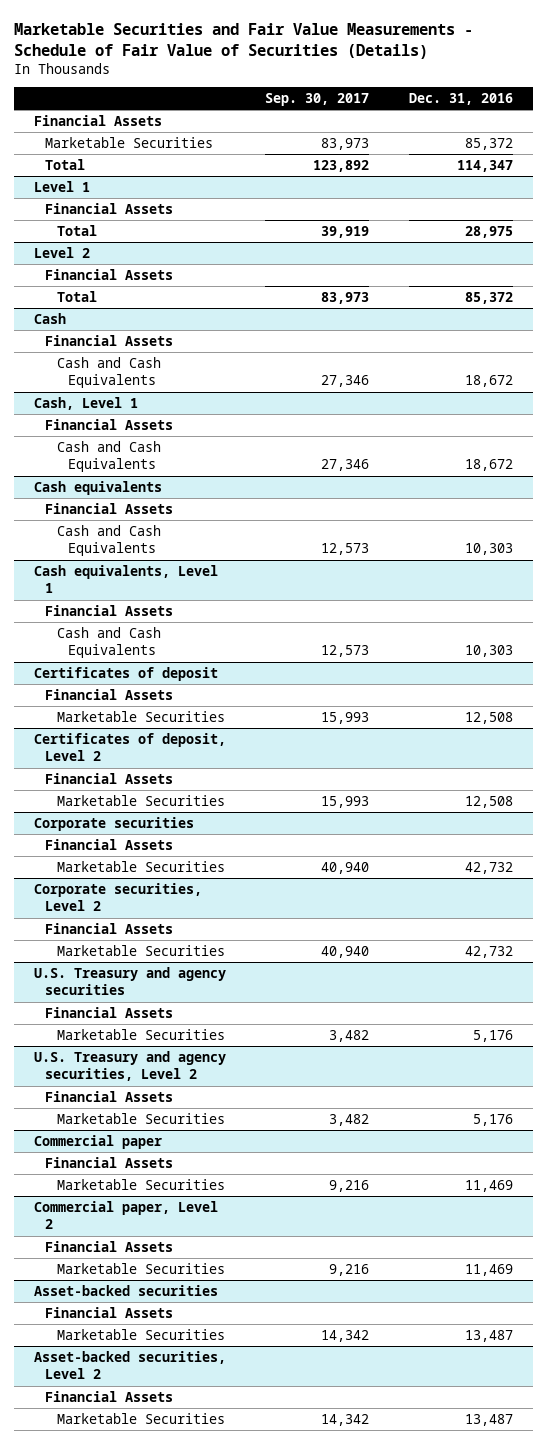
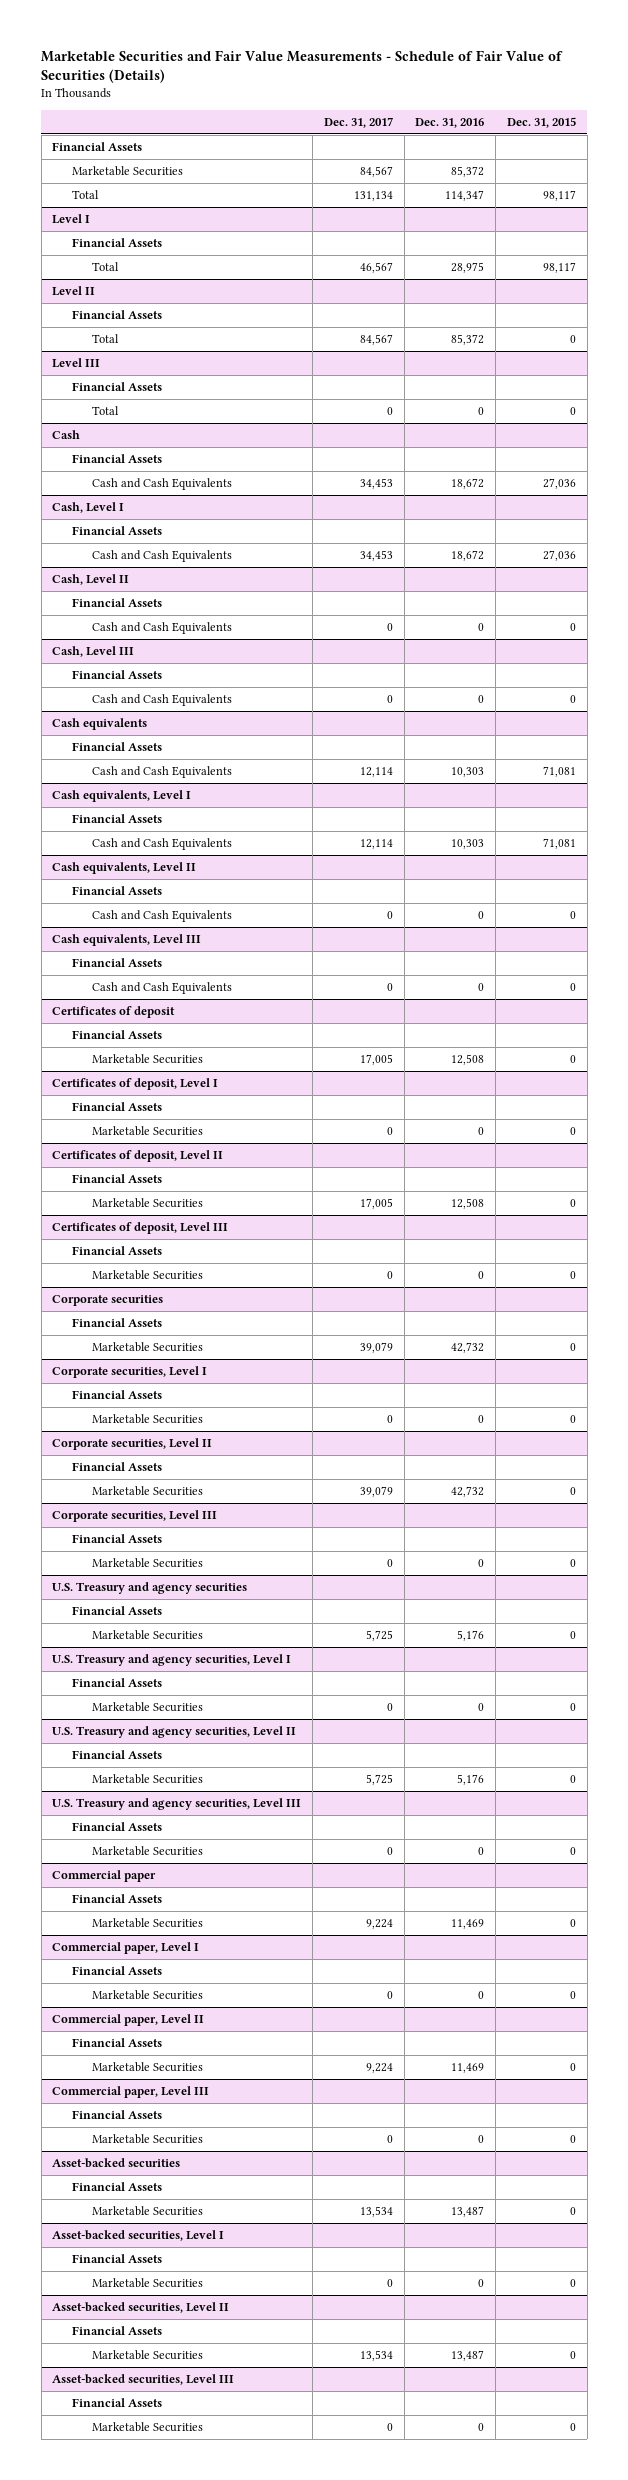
- | Sep. 30, 2017 | Dec. 31, 2016
+ | Dec. 31, 2017 | Dec. 31, 2016 | Dec. 31, 2015
- Level 1
+ Level I
- Level 2
+ Level II
+ Level III
+ Financial Assets
+ Total | 0 | 0 | 0
- Cash, Level 1
+ Cash, Level I
+ Cash, Level II
+ Financial Assets
+ Cash and Cash Equivalents | 0 | 0 | 0
+ Cash, Level III
+ Financial Assets
+ Cash and Cash Equivalents | 0 | 0 | 0
- Cash equivalents, Level 1
+ Cash equivalents, Level I
+ Cash equivalents, Level II
+ Financial Assets
+ Cash and Cash Equivalents | 0 | 0 | 0
+ Cash equivalents, Level III
+ Financial Assets
+ Cash and Cash Equivalents | 0 | 0 | 0
- Certificates of deposit, Level 2
+ Certificates of deposit, Level I
+ Marketable Securities | 0 | 0 | 0
+ Certificates of deposit, Level II
+ Financial Assets
+ Certificates of deposit, Level III
+ Financial Assets
+ Marketable Securities | 0 | 0 | 0
- Corporate securities, Level 2
+ Corporate securities, Level I
+ Marketable Securities | 0 | 0 | 0
+ Corporate securities, Level II
+ Financial Assets
+ Corporate securities, Level III
+ Financial Assets
+ Marketable Securities | 0 | 0 | 0
- U.S. Treasury and agency securities, Level 2
+ U.S. Treasury and agency securities, Level I
+ Marketable Securities | 0 | 0 | 0
+ U.S. Treasury and agency securities, Level II
+ Financial Assets
+ U.S. Treasury and agency securities, Level III
+ Financial Assets
+ Marketable Securities | 0 | 0 | 0
- Commercial paper, Level 2
+ Commercial paper, Level I
+ Marketable Securities | 0 | 0 | 0
+ Commercial paper, Level II
+ Financial Assets
+ Commercial paper, Level III
+ Financial Assets
+ Marketable Securities | 0 | 0 | 0
- Asset-backed securities, Level 2
+ Asset-backed securities, Level I
+ Marketable Securities | 0 | 0 | 0
+ Asset-backed securities, Level II
+ Financial Assets
+ Asset-backed securities, Level III
+ Financial Assets
+ Marketable Securities | 0 | 0 | 0

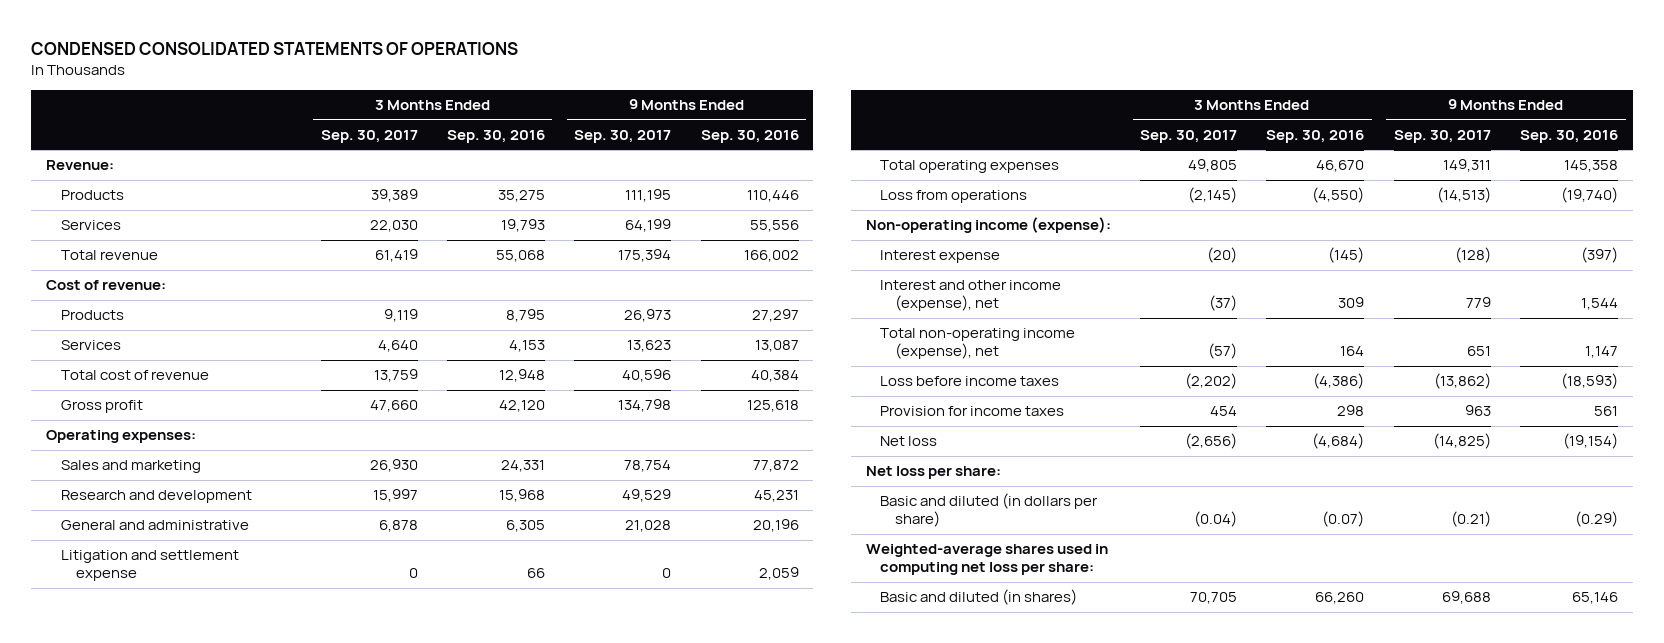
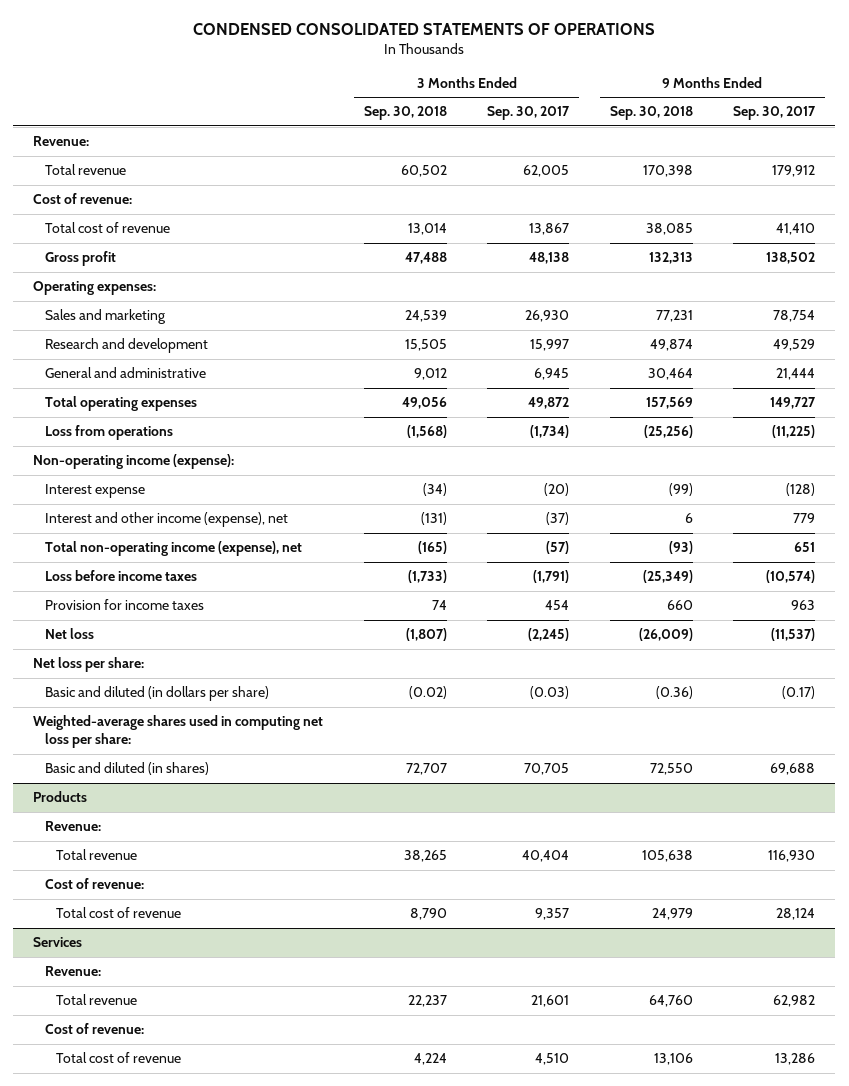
- | 3 Months Ended Sep. 30, 2017 | 3 Months Ended Sep. 30, 2016 | 9 Months Ended Sep. 30, 2017 | 9 Months Ended Sep. 30, 2016
+ | 3 Months Ended Sep. 30, 2018 | 3 Months Ended Sep. 30, 2017 | 9 Months Ended Sep. 30, 2018 | 9 Months Ended Sep. 30, 2017
- Products | 39,389 | 35,275 | 111,195 | 110,446
- Services | 22,030 | 19,793 | 64,199 | 55,556
- Total revenue | 61,419 | 55,068 | 175,394 | 166,002
+ Total revenue | 60,502 | 62,005 | 170,398 | 179,912
- Products | 9,119 | 8,795 | 26,973 | 27,297
- Services | 4,640 | 4,153 | 13,623 | 13,087
- Total cost of revenue | 13,759 | 12,948 | 40,596 | 40,384
- Gross profit | 47,660 | 42,120 | 134,798 | 125,618
+ Total cost of revenue | 13,014 | 13,867 | 38,085 | 41,410
+ Gross profit | 47,488 | 48,138 | 132,313 | 138,502
- General and administrative | 6,878 | 6,305 | 21,028 | 20,196
- Litigation and settlement expense | 0 | 66 | 0 | 2,059
- Total operating expenses | 49,805 | 46,670 | 149,311 | 145,358
- Loss from operations | (2,145) | (4,550) | (14,513) | (19,740)
+ General and administrative | 9,012 | 6,945 | 30,464 | 21,444
+ Total operating expenses | 49,056 | 49,872 | 157,569 | 149,727
+ Loss from operations | (1,568) | (1,734) | (25,256) | (11,225)
- Loss before income taxes | (2,202) | (4,386) | (13,862) | (18,593)
+ Loss before income taxes | (1,733) | (1,791) | (25,349) | (10,574)
- Net loss | (2,656) | (4,684) | (14,825) | (19,154)
+ Net loss | (1,807) | (2,245) | (26,009) | (11,537)
- Basic and diluted (in dollars per share) | (0.04) | (0.07) | (0.21) | (0.29)
+ Basic and diluted (in dollars per share) | (0.02) | (0.03) | (0.36) | (0.17)
+ Products
+ Revenue:
+ Total revenue | 38,265 | 40,404 | 105,638 | 116,930
+ Cost of revenue:
+ Total cost of revenue | 8,790 | 9,357 | 24,979 | 28,124
+ Services
+ Revenue:
+ Total revenue | 22,237 | 21,601 | 64,760 | 62,982
+ Cost of revenue:
+ Total cost of revenue | 4,224 | 4,510 | 13,106 | 13,286

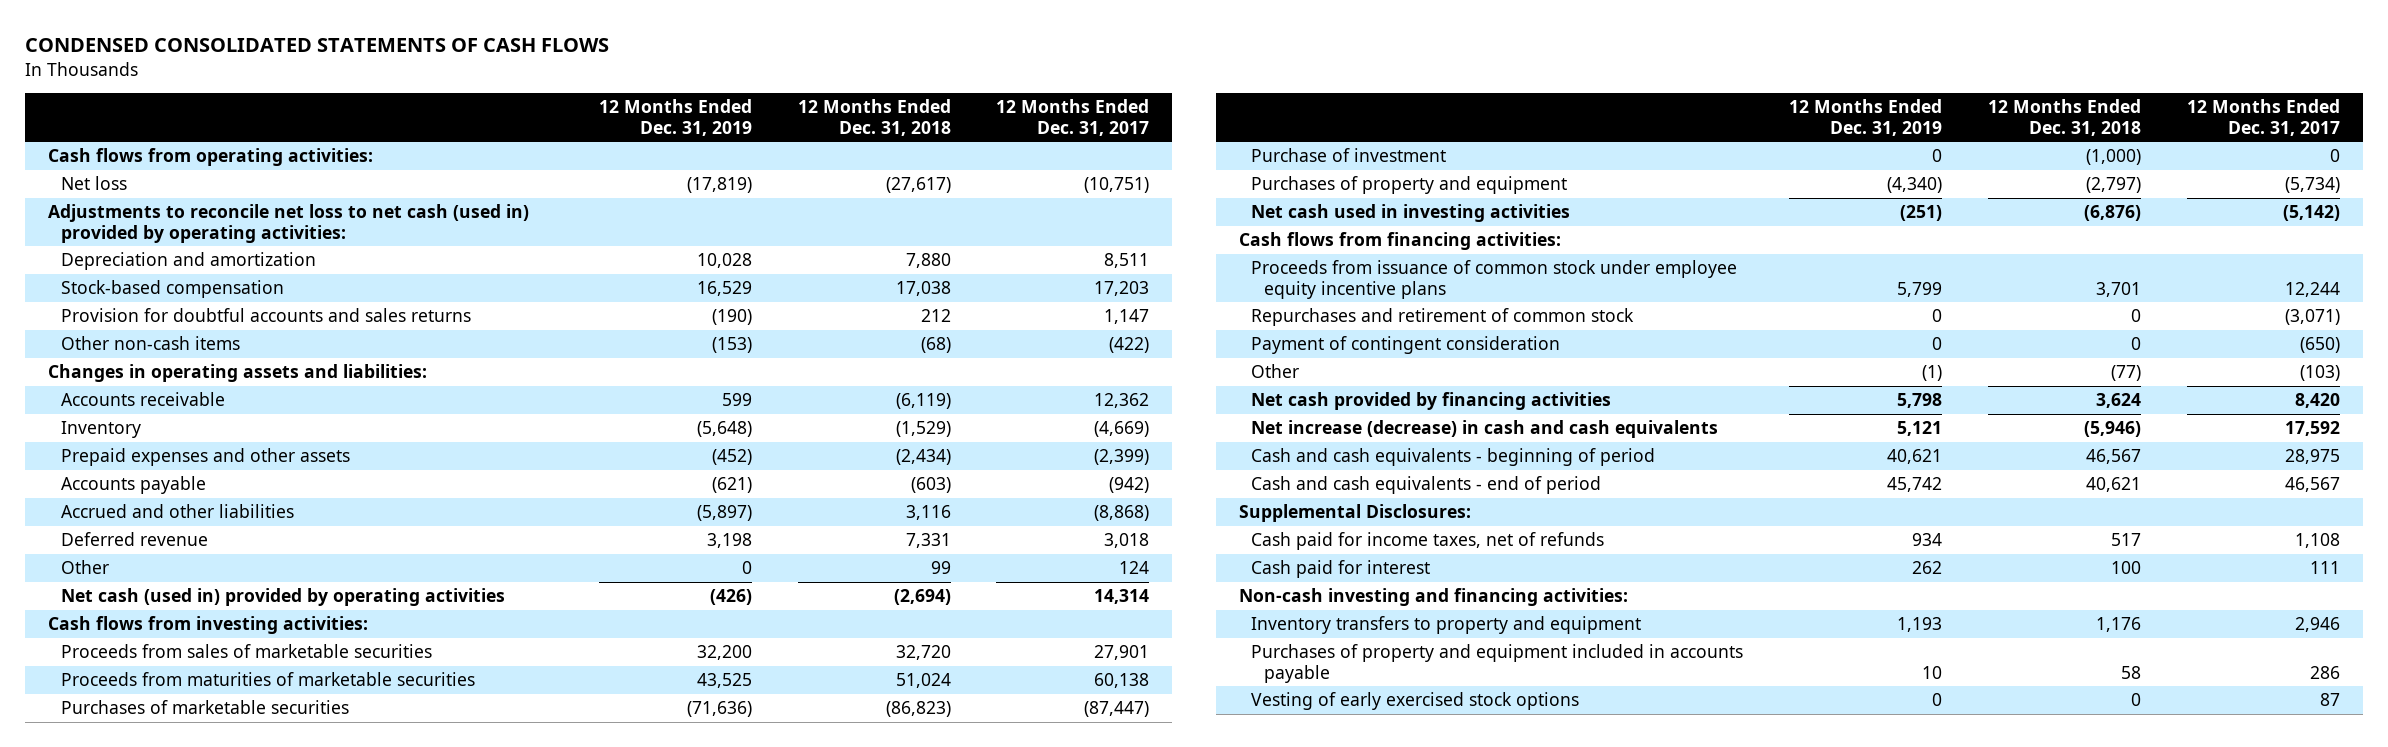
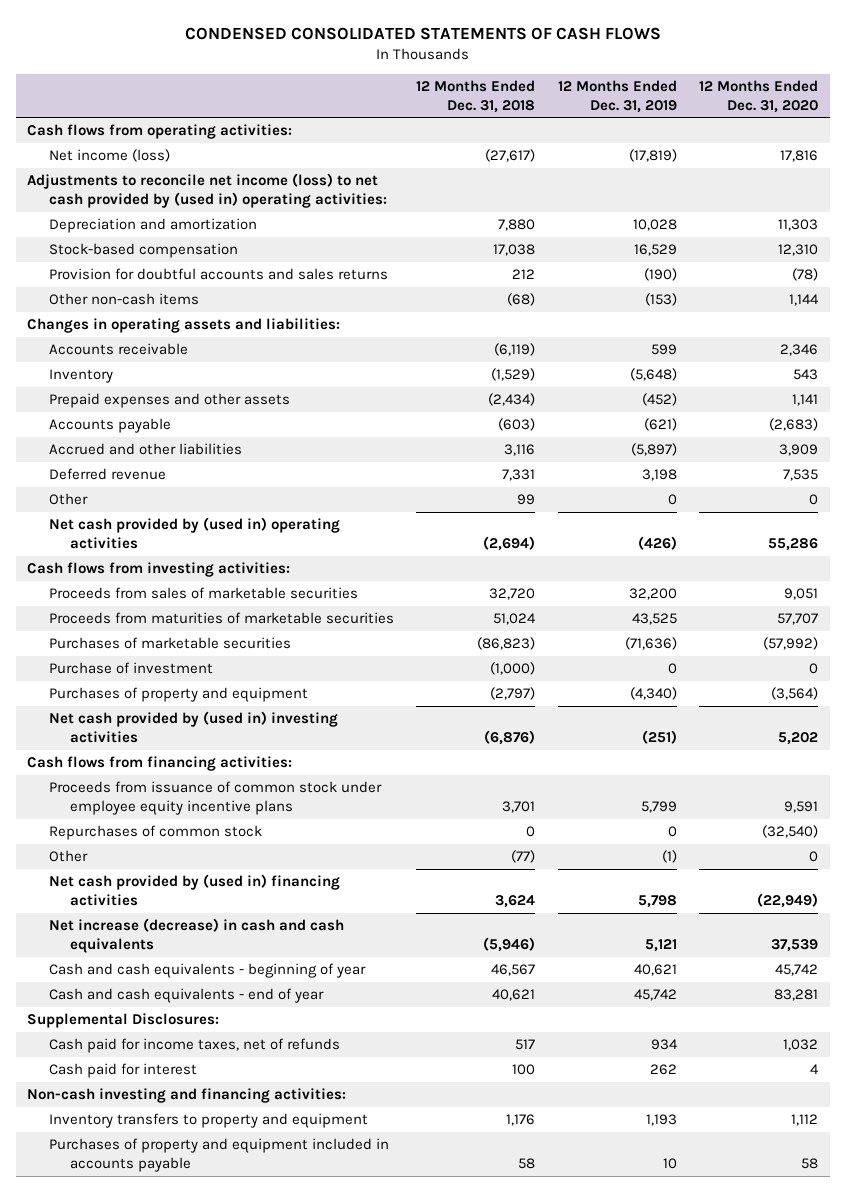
- | 12 Months Ended Dec. 31, 2019 | 12 Months Ended Dec. 31, 2018 | 12 Months Ended Dec. 31, 2017
+ | 12 Months Ended Dec. 31, 2018 | 12 Months Ended Dec. 31, 2019 | 12 Months Ended Dec. 31, 2020
- Net loss | (17,819) | (27,617) | (10,751)
- Adjustments to reconcile net loss to net cash (used in) provided by operating activities:
+ Net income (loss) | (27,617) | (17,819) | 17,816
+ Adjustments to reconcile net income (loss) to net cash provided by (used in) operating activities:
- Net cash (used in) provided by operating activities | (426) | (2,694) | 14,314
+ Net cash provided by (used in) operating activities | (2,694) | (426) | 55,286
- Net cash used in investing activities | (251) | (6,876) | (5,142)
+ Net cash provided by (used in) investing activities | (6,876) | (251) | 5,202
- Repurchases and retirement of common stock | 0 | 0 | (3,071)
- Payment of contingent consideration | 0 | 0 | (650)
+ Repurchases of common stock | 0 | 0 | (32,540)
- Net cash provided by financing activities | 5,798 | 3,624 | 8,420
+ Net cash provided by (used in) financing activities | 3,624 | 5,798 | (22,949)
- Cash and cash equivalents - beginning of period | 40,621 | 46,567 | 28,975
- Cash and cash equivalents - end of period | 45,742 | 40,621 | 46,567
+ Cash and cash equivalents - beginning of year | 46,567 | 40,621 | 45,742
+ Cash and cash equivalents - end of year | 40,621 | 45,742 | 83,281
- Vesting of early exercised stock options | 0 | 0 | 87

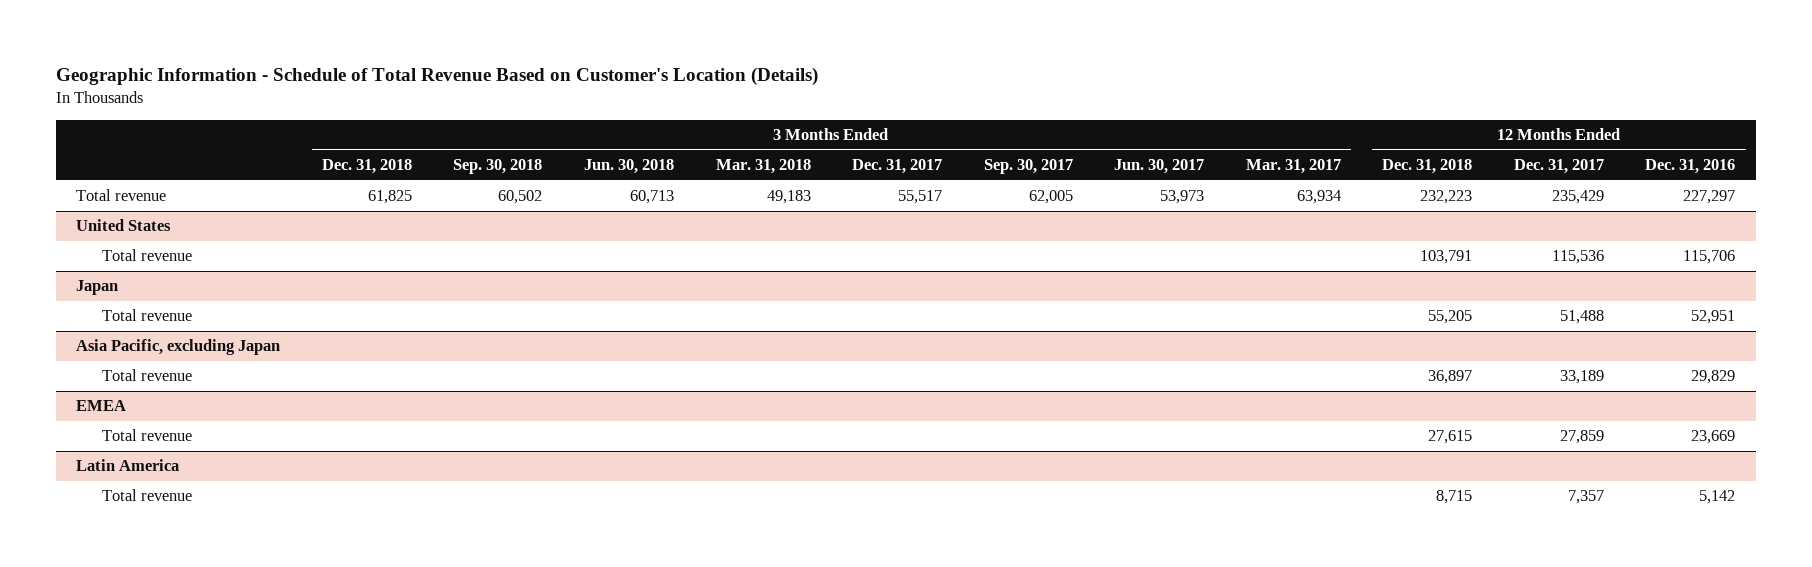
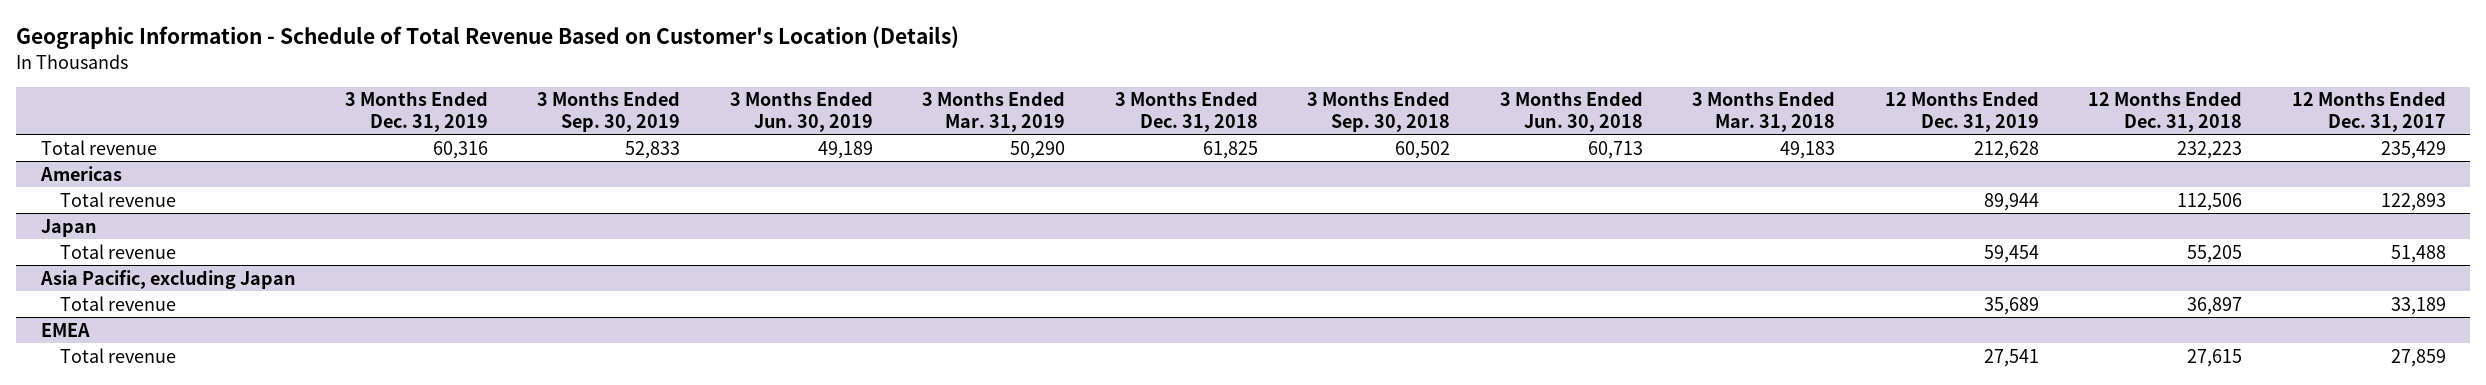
- | 3 Months Ended Dec. 31, 2018 | 3 Months Ended Sep. 30, 2018 | 3 Months Ended Jun. 30, 2018 | 3 Months Ended Mar. 31, 2018 | 3 Months Ended Dec. 31, 2017 | 3 Months Ended Sep. 30, 2017 | 3 Months Ended Jun. 30, 2017 | 3 Months Ended Mar. 31, 2017 | 12 Months Ended Dec. 31, 2018 | 12 Months Ended Dec. 31, 2017 | 12 Months Ended Dec. 31, 2016
+ | 3 Months Ended Dec. 31, 2019 | 3 Months Ended Sep. 30, 2019 | 3 Months Ended Jun. 30, 2019 | 3 Months Ended Mar. 31, 2019 | 3 Months Ended Dec. 31, 2018 | 3 Months Ended Sep. 30, 2018 | 3 Months Ended Jun. 30, 2018 | 3 Months Ended Mar. 31, 2018 | 12 Months Ended Dec. 31, 2019 | 12 Months Ended Dec. 31, 2018 | 12 Months Ended Dec. 31, 2017
- United States
- Total revenue | | | | | | | | | 103,791 | 115,536 | 115,706
+ Americas
+ Total revenue | | | | | | | | | 89,944 | 112,506 | 122,893
- Latin America
- Total revenue | | | | | | | | | 8,715 | 7,357 | 5,142

